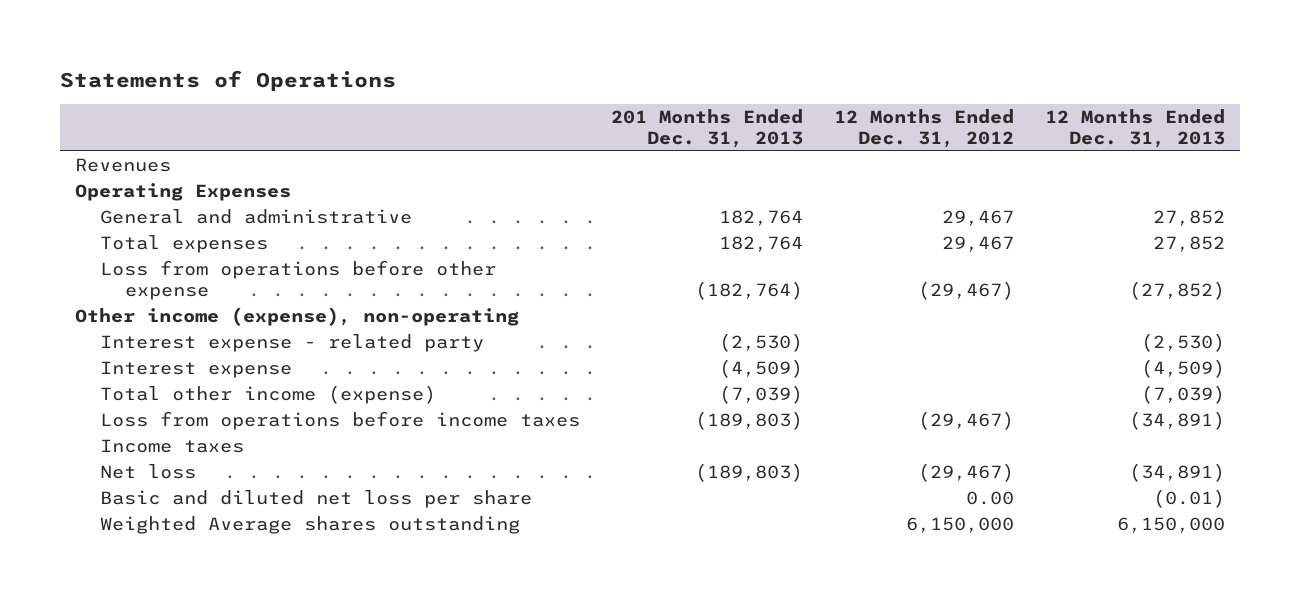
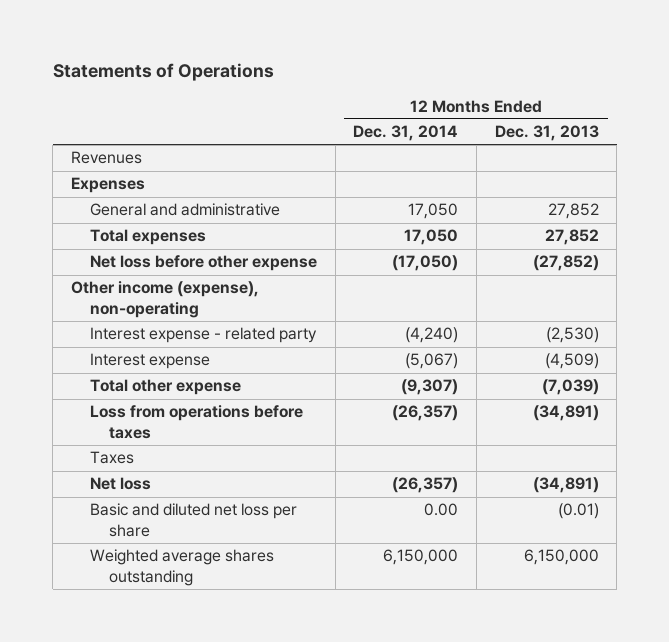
- | 201 Months Ended Dec. 31, 2013 | 12 Months Ended Dec. 31, 2012 | 12 Months Ended Dec. 31, 2013
+ | 12 Months Ended Dec. 31, 2014 | 12 Months Ended Dec. 31, 2013
- Operating Expenses
+ Expenses
- Loss from operations before other expense | (182,764) | (29,467) | (27,852)
+ Net loss before other expense | (17,050) | (27,852)
- Total other income (expense) | (7,039) | | (7,039)
- Loss from operations before income taxes | (189,803) | (29,467) | (34,891)
- Income taxes
+ Total other expense | (9,307) | (7,039)
+ Loss from operations before taxes | (26,357) | (34,891)
+ Taxes
- Weighted Average shares outstanding | | 6,150,000 | 6,150,000
+ Weighted average shares outstanding | 6,150,000 | 6,150,000

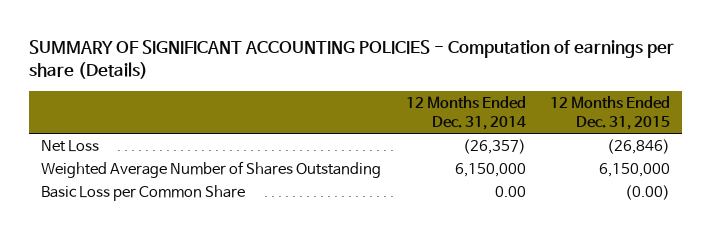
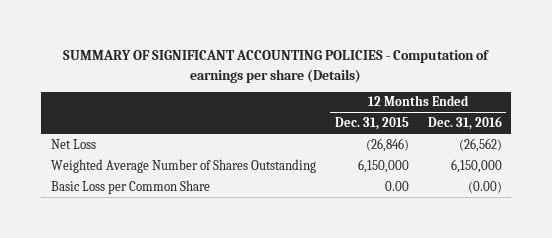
- | 12 Months Ended Dec. 31, 2014 | 12 Months Ended Dec. 31, 2015
+ | 12 Months Ended Dec. 31, 2015 | 12 Months Ended Dec. 31, 2016
- Basic Loss per Common Share | 0.00 | (0.00)
+ Basic Loss per Common Share | 0.00 | (0.00)

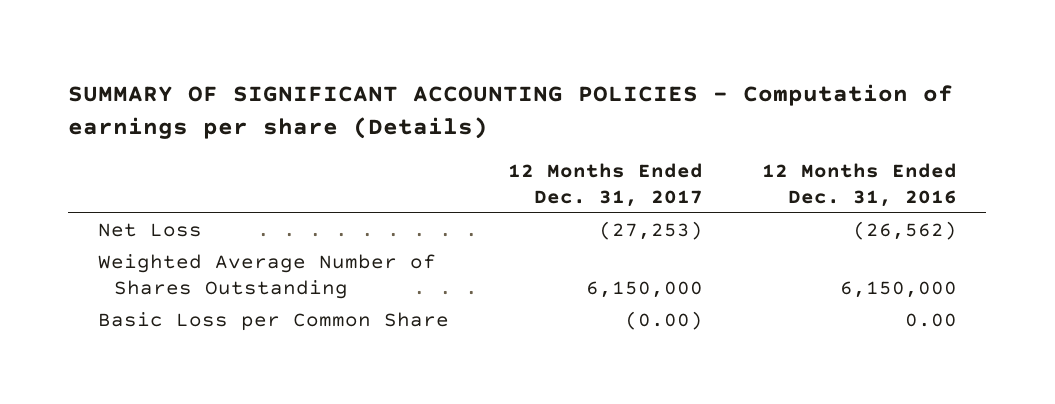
- | 12 Months Ended Dec. 31, 2015 | 12 Months Ended Dec. 31, 2016
+ | 12 Months Ended Dec. 31, 2017 | 12 Months Ended Dec. 31, 2016
- Basic Loss per Common Share | 0.00 | (0.00)
+ Basic Loss per Common Share | (0.00) | 0.00

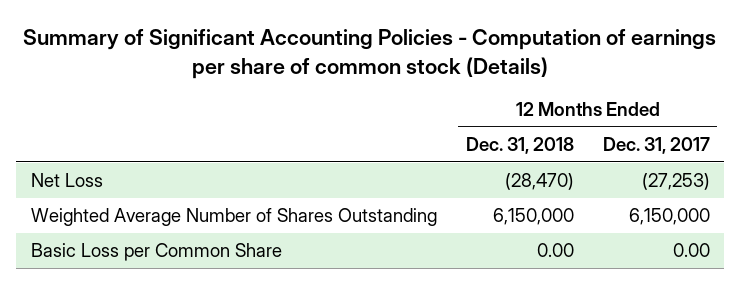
- SUMMARY OF SIGNIFICANT ACCOUNTING POLICIES - Computation of earnings per share (Details)
+ Summary of Significant Accounting Policies - Computation of earnings per share of common stock (Details)
- | 12 Months Ended Dec. 31, 2017 | 12 Months Ended Dec. 31, 2016
+ | 12 Months Ended Dec. 31, 2018 | 12 Months Ended Dec. 31, 2017
- Basic Loss per Common Share | (0.00) | 0.00
+ Basic Loss per Common Share | 0.00 | 0.00

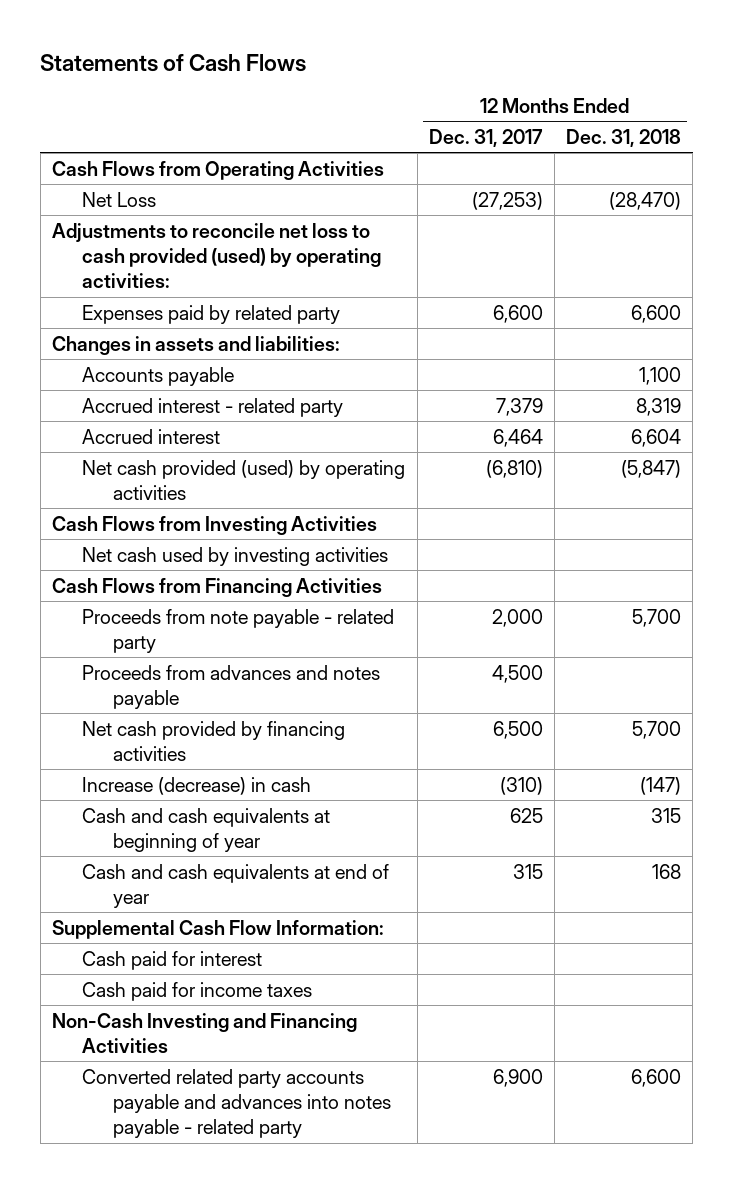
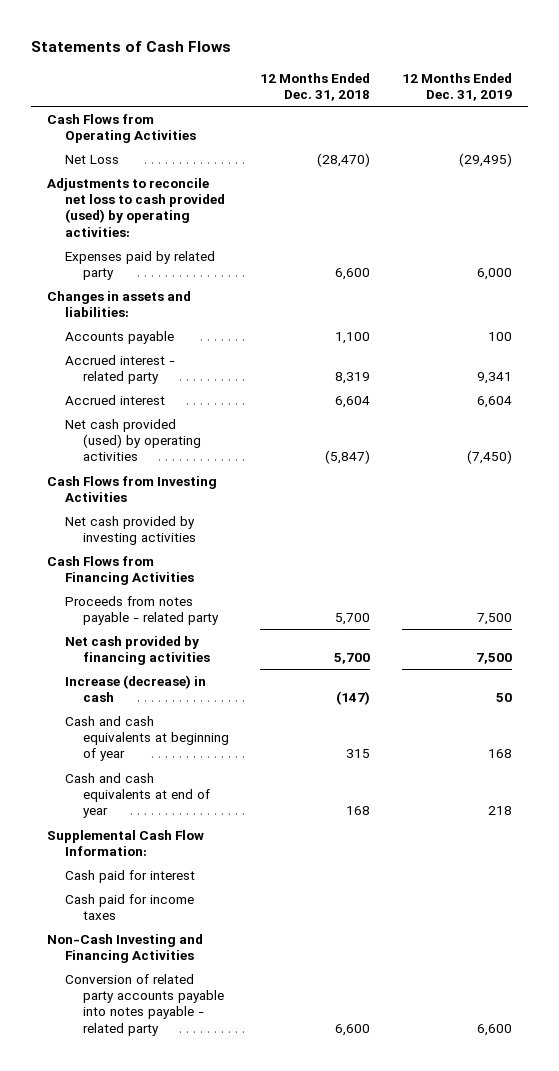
- | 12 Months Ended Dec. 31, 2017 | 12 Months Ended Dec. 31, 2018
+ | 12 Months Ended Dec. 31, 2018 | 12 Months Ended Dec. 31, 2019
- Net cash used by investing activities
+ Net cash provided by investing activities
- Proceeds from note payable - related party | 2,000 | 5,700
- Proceeds from advances and notes payable | 4,500 |
+ Proceeds from notes payable - related party | 5,700 | 7,500
- Converted related party accounts payable and advances into notes payable - related party | 6,900 | 6,600
+ Conversion of related party accounts payable into notes payable - related party | 6,600 | 6,600

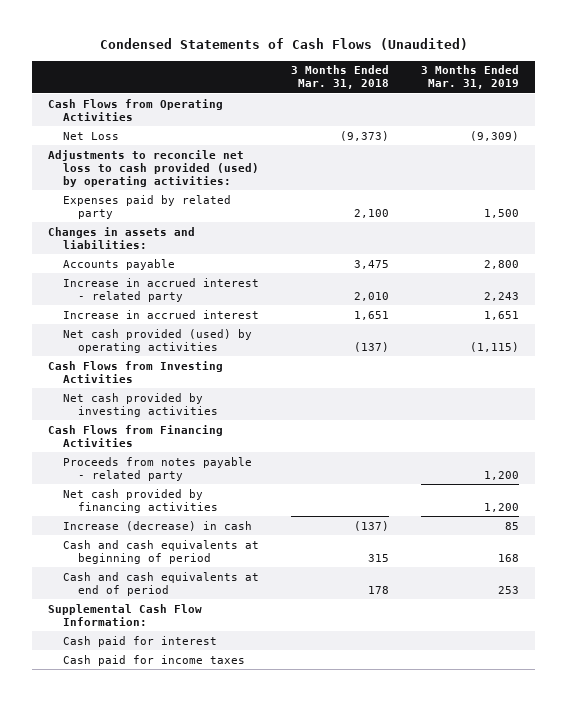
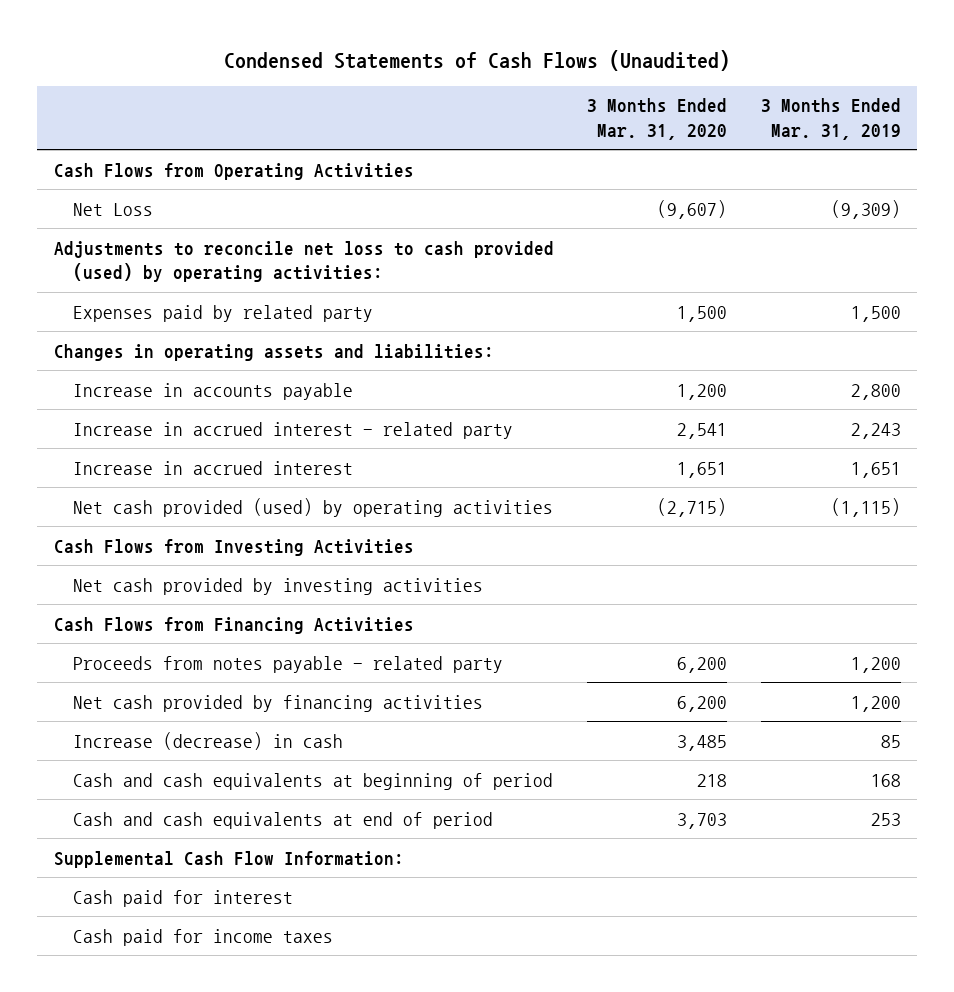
- | 3 Months Ended Mar. 31, 2018 | 3 Months Ended Mar. 31, 2019
+ | 3 Months Ended Mar. 31, 2020 | 3 Months Ended Mar. 31, 2019
- Changes in assets and liabilities:
- Accounts payable | 3,475 | 2,800
+ Changes in operating assets and liabilities:
+ Increase in accounts payable | 1,200 | 2,800

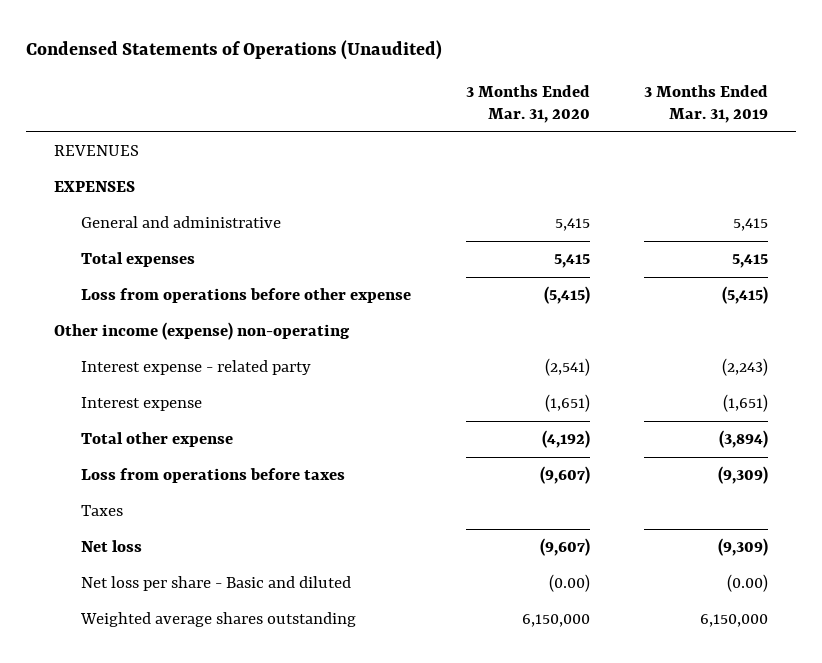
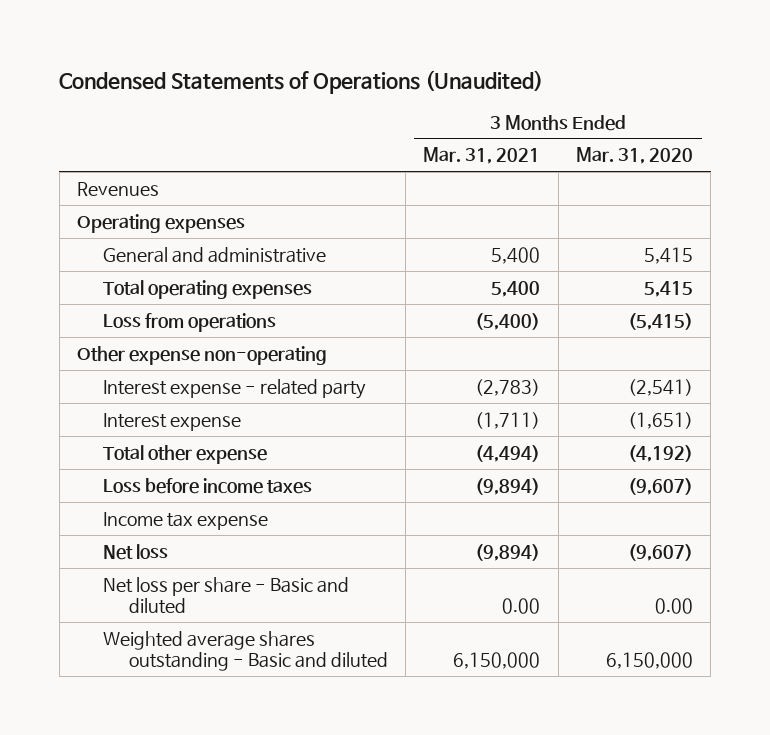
- | 3 Months Ended Mar. 31, 2020 | 3 Months Ended Mar. 31, 2019
+ | 3 Months Ended Mar. 31, 2021 | 3 Months Ended Mar. 31, 2020
- REVENUES
- EXPENSES
+ Revenues
+ Operating expenses
- Total expenses | 5,415 | 5,415
- Loss from operations before other expense | (5,415) | (5,415)
- Other income (expense) non-operating
+ Total operating expenses | 5,400 | 5,415
+ Loss from operations | (5,400) | (5,415)
+ Other expense non-operating
- Loss from operations before taxes | (9,607) | (9,309)
- Taxes
+ Loss before income taxes | (9,894) | (9,607)
+ Income tax expense
- Net loss per share - Basic and diluted | (0.00) | (0.00)
- Weighted average shares outstanding | 6,150,000 | 6,150,000
+ Net loss per share - Basic and diluted | 0.00 | 0.00
+ Weighted average shares outstanding - Basic and diluted | 6,150,000 | 6,150,000

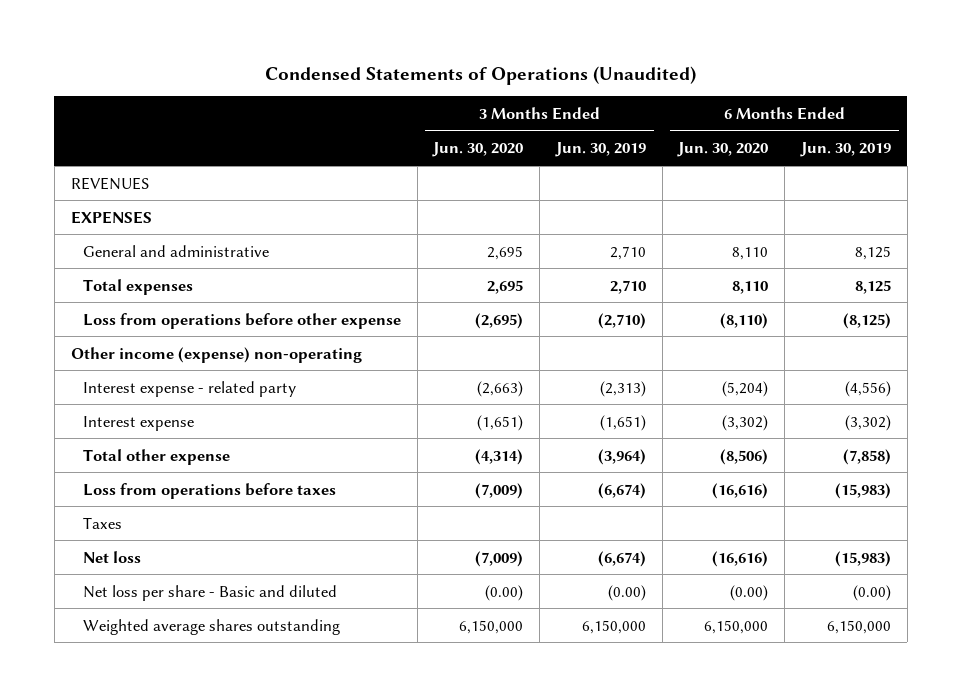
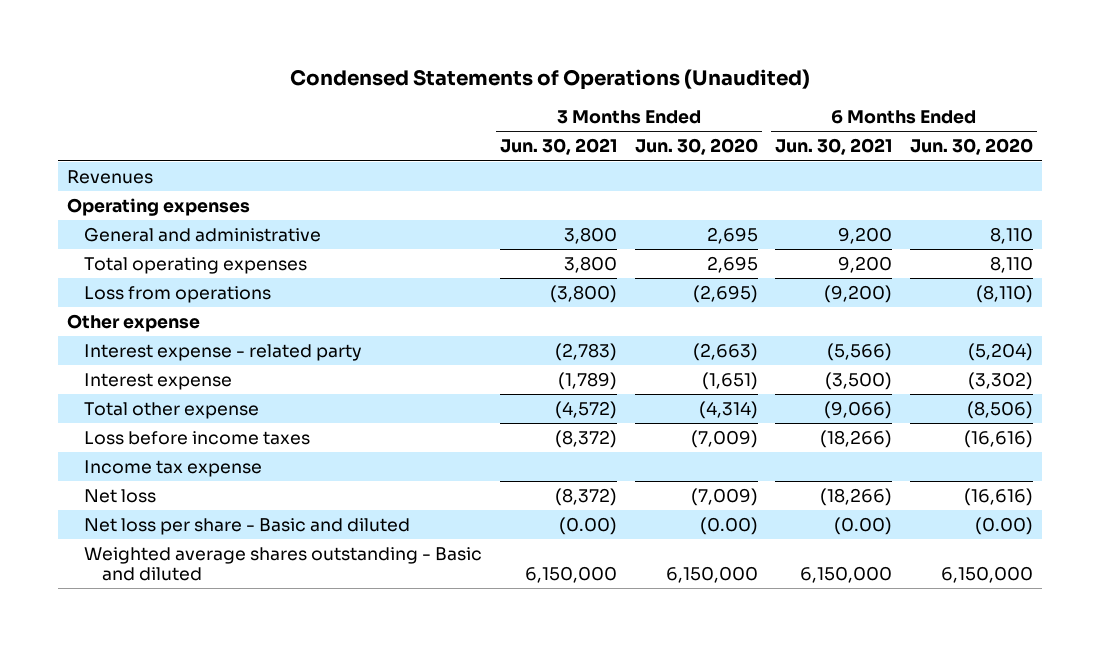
- | 3 Months Ended Jun. 30, 2020 | 3 Months Ended Jun. 30, 2019 | 6 Months Ended Jun. 30, 2020 | 6 Months Ended Jun. 30, 2019
+ | 3 Months Ended Jun. 30, 2021 | 3 Months Ended Jun. 30, 2020 | 6 Months Ended Jun. 30, 2021 | 6 Months Ended Jun. 30, 2020
- REVENUES
- EXPENSES
+ Revenues
+ Operating expenses
- Total expenses | 2,695 | 2,710 | 8,110 | 8,125
- Loss from operations before other expense | (2,695) | (2,710) | (8,110) | (8,125)
- Other income (expense) non-operating
+ Total operating expenses | 3,800 | 2,695 | 9,200 | 8,110
+ Loss from operations | (3,800) | (2,695) | (9,200) | (8,110)
+ Other expense
- Loss from operations before taxes | (7,009) | (6,674) | (16,616) | (15,983)
- Taxes
+ Loss before income taxes | (8,372) | (7,009) | (18,266) | (16,616)
+ Income tax expense
- Weighted average shares outstanding | 6,150,000 | 6,150,000 | 6,150,000 | 6,150,000
+ Weighted average shares outstanding - Basic and diluted | 6,150,000 | 6,150,000 | 6,150,000 | 6,150,000

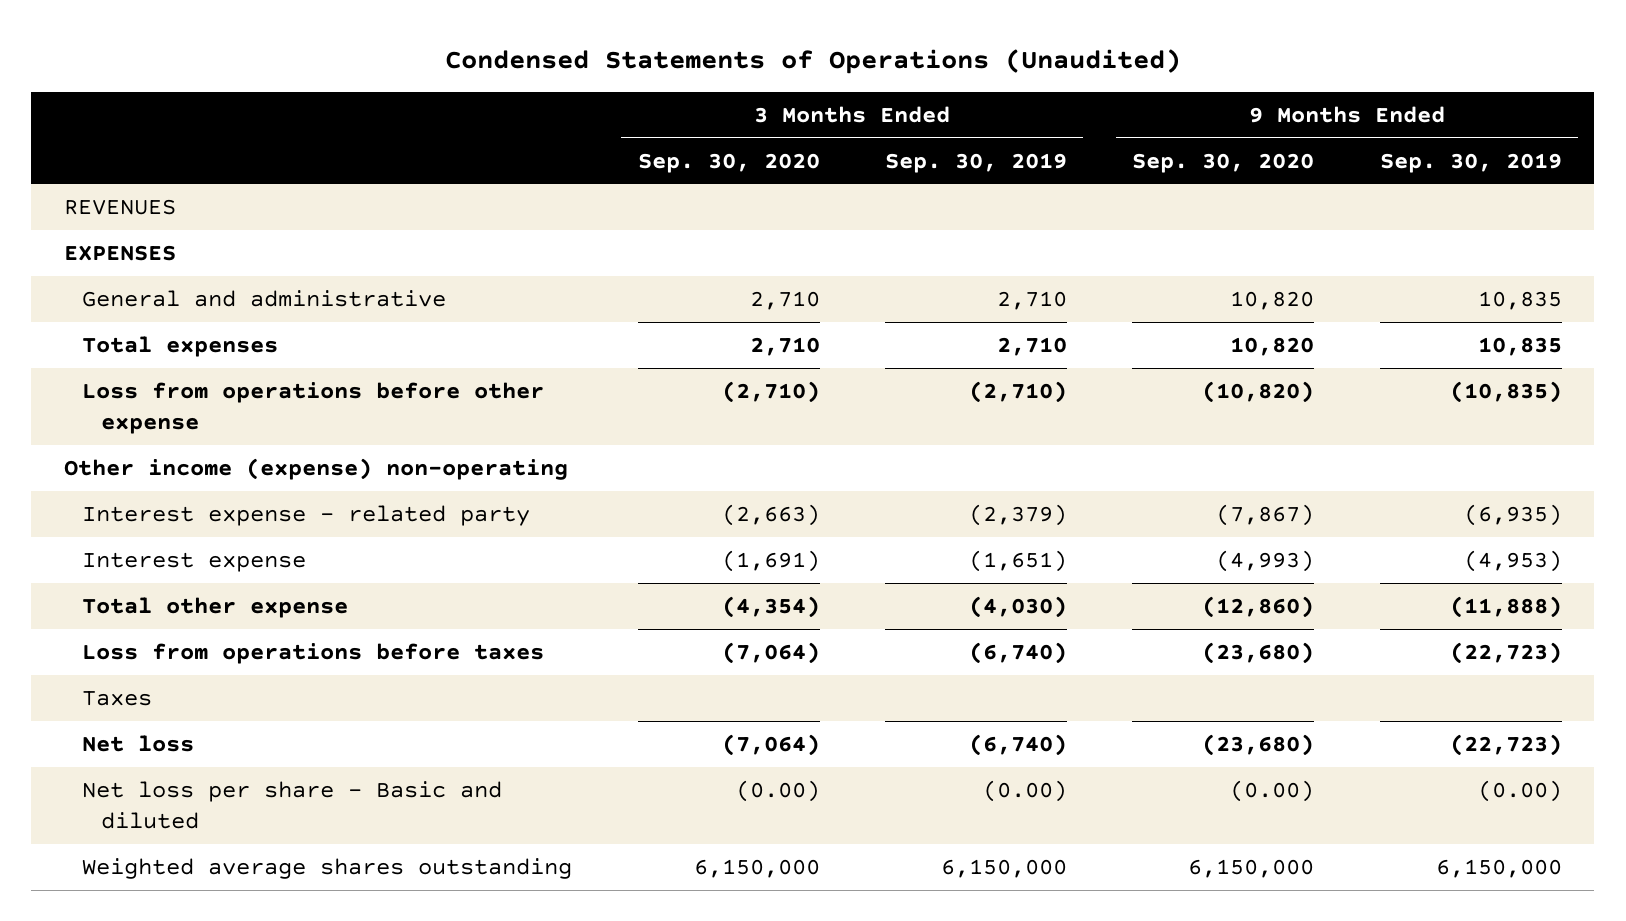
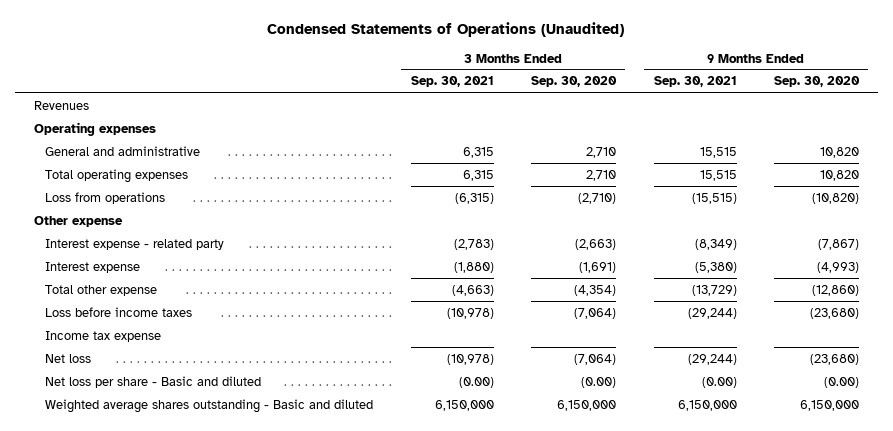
- | 3 Months Ended Sep. 30, 2020 | 3 Months Ended Sep. 30, 2019 | 9 Months Ended Sep. 30, 2020 | 9 Months Ended Sep. 30, 2019
+ | 3 Months Ended Sep. 30, 2021 | 3 Months Ended Sep. 30, 2020 | 9 Months Ended Sep. 30, 2021 | 9 Months Ended Sep. 30, 2020
- REVENUES
- EXPENSES
+ Revenues
+ Operating expenses
- Total expenses | 2,710 | 2,710 | 10,820 | 10,835
- Loss from operations before other expense | (2,710) | (2,710) | (10,820) | (10,835)
- Other income (expense) non-operating
+ Total operating expenses | 6,315 | 2,710 | 15,515 | 10,820
+ Loss from operations | (6,315) | (2,710) | (15,515) | (10,820)
+ Other expense
- Loss from operations before taxes | (7,064) | (6,740) | (23,680) | (22,723)
- Taxes
+ Loss before income taxes | (10,978) | (7,064) | (29,244) | (23,680)
+ Income tax expense
- Weighted average shares outstanding | 6,150,000 | 6,150,000 | 6,150,000 | 6,150,000
+ Weighted average shares outstanding - Basic and diluted | 6,150,000 | 6,150,000 | 6,150,000 | 6,150,000

